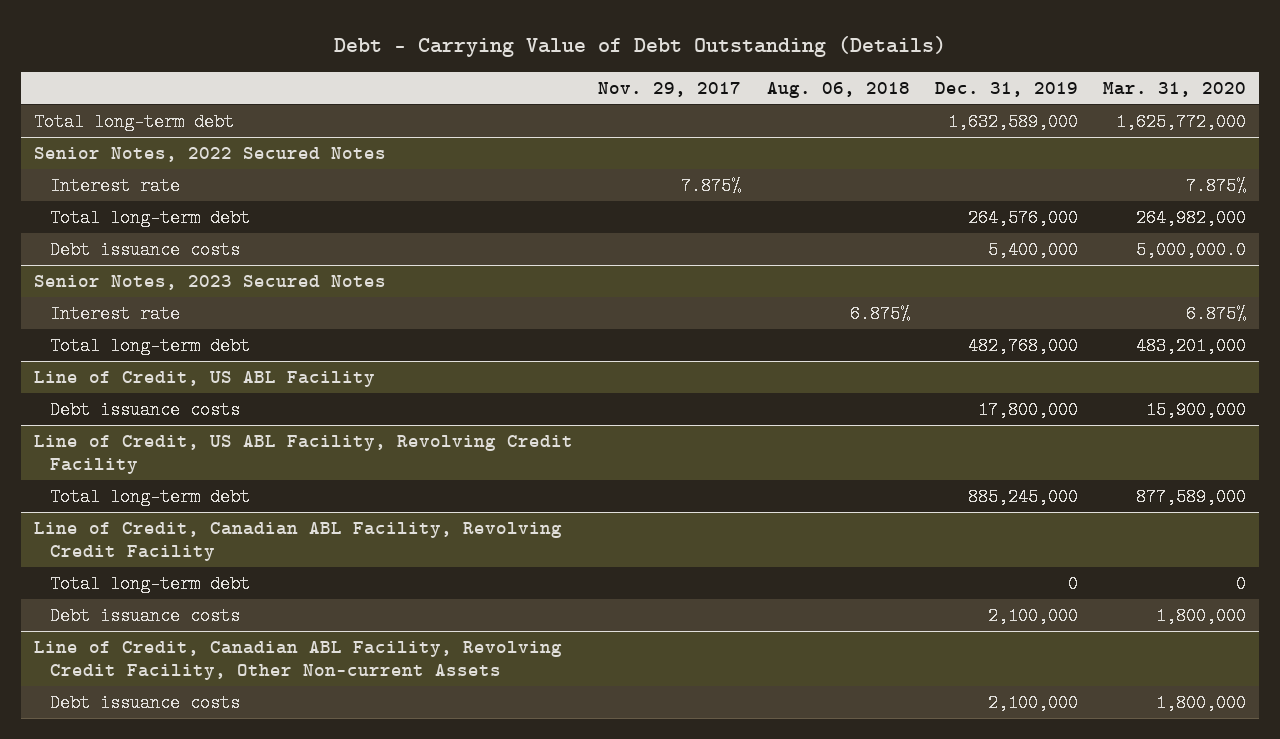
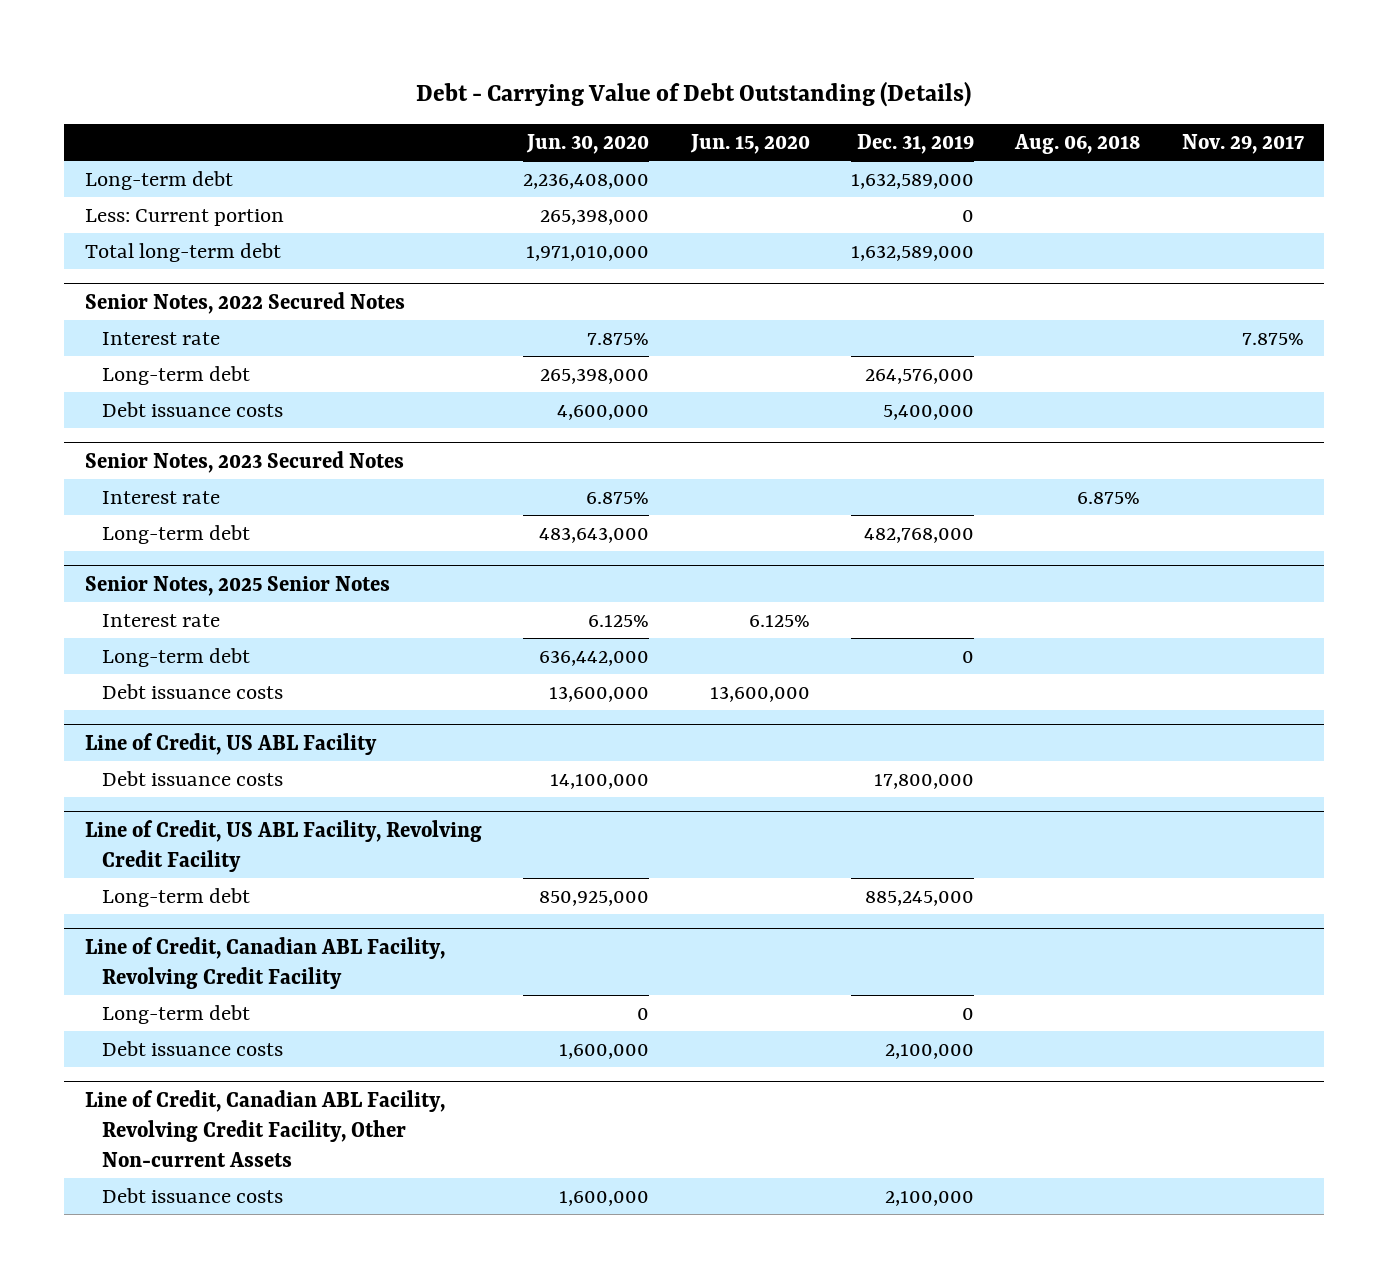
- | Nov. 29, 2017 | Aug. 06, 2018 | Dec. 31, 2019 | Mar. 31, 2020
+ | Jun. 30, 2020 | Jun. 15, 2020 | Dec. 31, 2019 | Aug. 06, 2018 | Nov. 29, 2017
+ Long-term debt | 2,236,408,000 | | 1,632,589,000 | |
+ Less: Current portion | 265,398,000 | | 0 | |
@ Senior Notes, 2022 Secured Notes
- Total long-term debt | | | 264,576,000 | 264,982,000
+ Long-term debt | 265,398,000 | | 264,576,000 | |
@ Senior Notes, 2023 Secured Notes
- Total long-term debt | | | 482,768,000 | 483,201,000
+ Long-term debt | 483,643,000 | | 482,768,000 | |
+ Senior Notes, 2025 Senior Notes
+ Interest rate | 6.125% | 6.125% | | |
+ Long-term debt | 636,442,000 | | 0 | |
+ Debt issuance costs | 13,600,000 | 13,600,000 | | |
@ Line of Credit, US ABL Facility, Revolving Credit Facility
- Total long-term debt | | | 885,245,000 | 877,589,000
+ Long-term debt | 850,925,000 | | 885,245,000 | |
@ Line of Credit, Canadian ABL Facility, Revolving Credit Facility
- Total long-term debt | | | 0 | 0
+ Long-term debt | 0 | | 0 | |

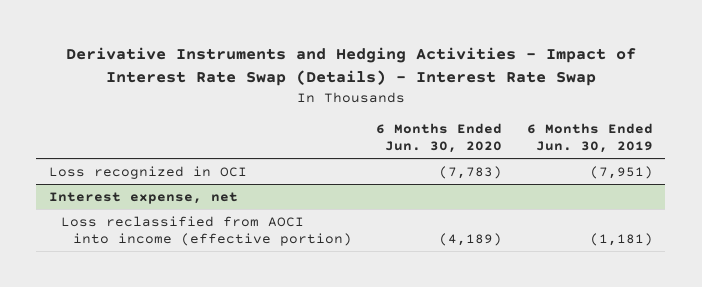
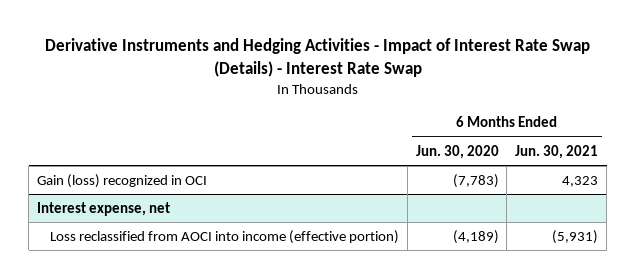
- | 6 Months Ended Jun. 30, 2020 | 6 Months Ended Jun. 30, 2019
+ | 6 Months Ended Jun. 30, 2020 | 6 Months Ended Jun. 30, 2021
- Loss recognized in OCI | (7,783) | (7,951)
+ Gain (loss) recognized in OCI | (7,783) | 4,323

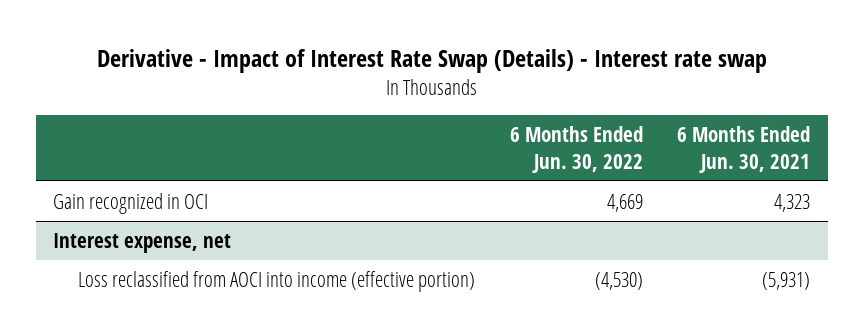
- Derivative Instruments and Hedging Activities - Impact of Interest Rate Swap (Details) - Interest Rate Swap
+ Derivative - Impact of Interest Rate Swap (Details) - Interest rate swap
- | 6 Months Ended Jun. 30, 2020 | 6 Months Ended Jun. 30, 2021
+ | 6 Months Ended Jun. 30, 2022 | 6 Months Ended Jun. 30, 2021
- Gain (loss) recognized in OCI | (7,783) | 4,323
+ Gain recognized in OCI | 4,669 | 4,323

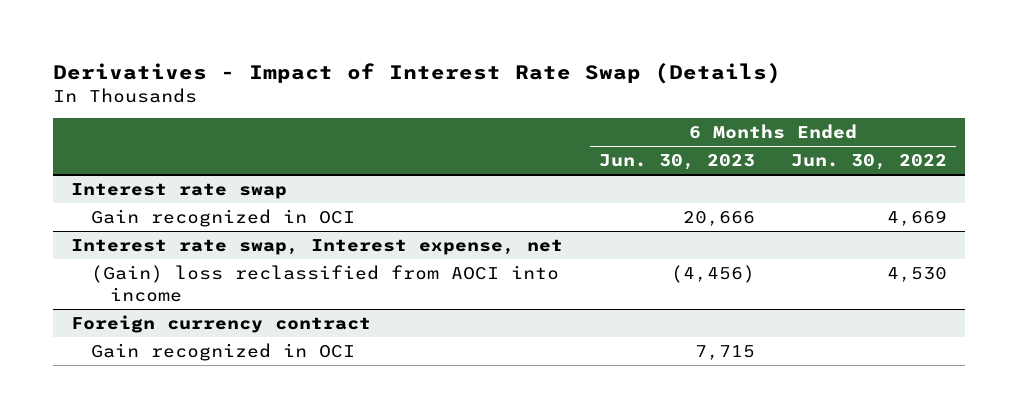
- Derivative - Impact of Interest Rate Swap (Details) - Interest rate swap
+ Derivatives - Impact of Interest Rate Swap (Details)
- | 6 Months Ended Jun. 30, 2022 | 6 Months Ended Jun. 30, 2021
+ | 6 Months Ended Jun. 30, 2023 | 6 Months Ended Jun. 30, 2022
+ Interest rate swap
- Interest expense, net
- Loss reclassified from AOCI into income (effective portion) | (4,530) | (5,931)
+ Interest rate swap, Interest expense, net
+ (Gain) loss reclassified from AOCI into income | (4,456) | 4,530
+ Foreign currency contract
+ Gain recognized in OCI | 7,715 |

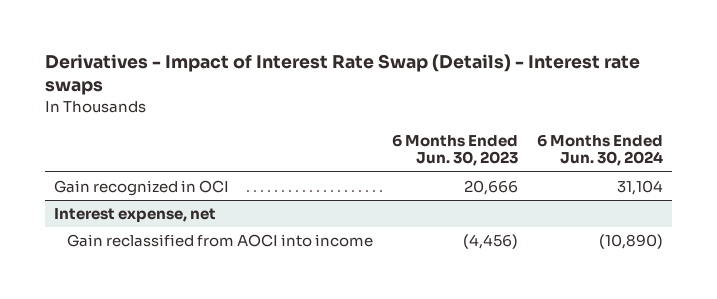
- Derivatives - Impact of Interest Rate Swap (Details)
+ Derivatives - Impact of Interest Rate Swap (Details) - Interest rate swaps
- | 6 Months Ended Jun. 30, 2023 | 6 Months Ended Jun. 30, 2022
+ | 6 Months Ended Jun. 30, 2023 | 6 Months Ended Jun. 30, 2024
- Interest rate swap
- Interest rate swap, Interest expense, net
- (Gain) loss reclassified from AOCI into income | (4,456) | 4,530
- Foreign currency contract
- Gain recognized in OCI | 7,715 |
+ Interest expense, net
+ Gain reclassified from AOCI into income | (4,456) | (10,890)

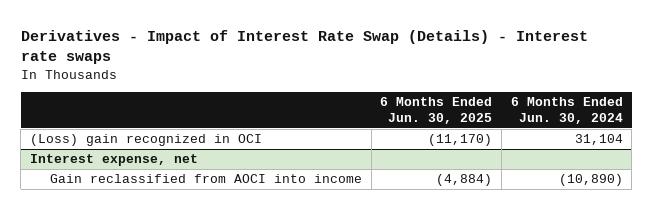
- | 6 Months Ended Jun. 30, 2023 | 6 Months Ended Jun. 30, 2024
+ | 6 Months Ended Jun. 30, 2025 | 6 Months Ended Jun. 30, 2024
- Gain recognized in OCI | 20,666 | 31,104
+ (Loss) gain recognized in OCI | (11,170) | 31,104

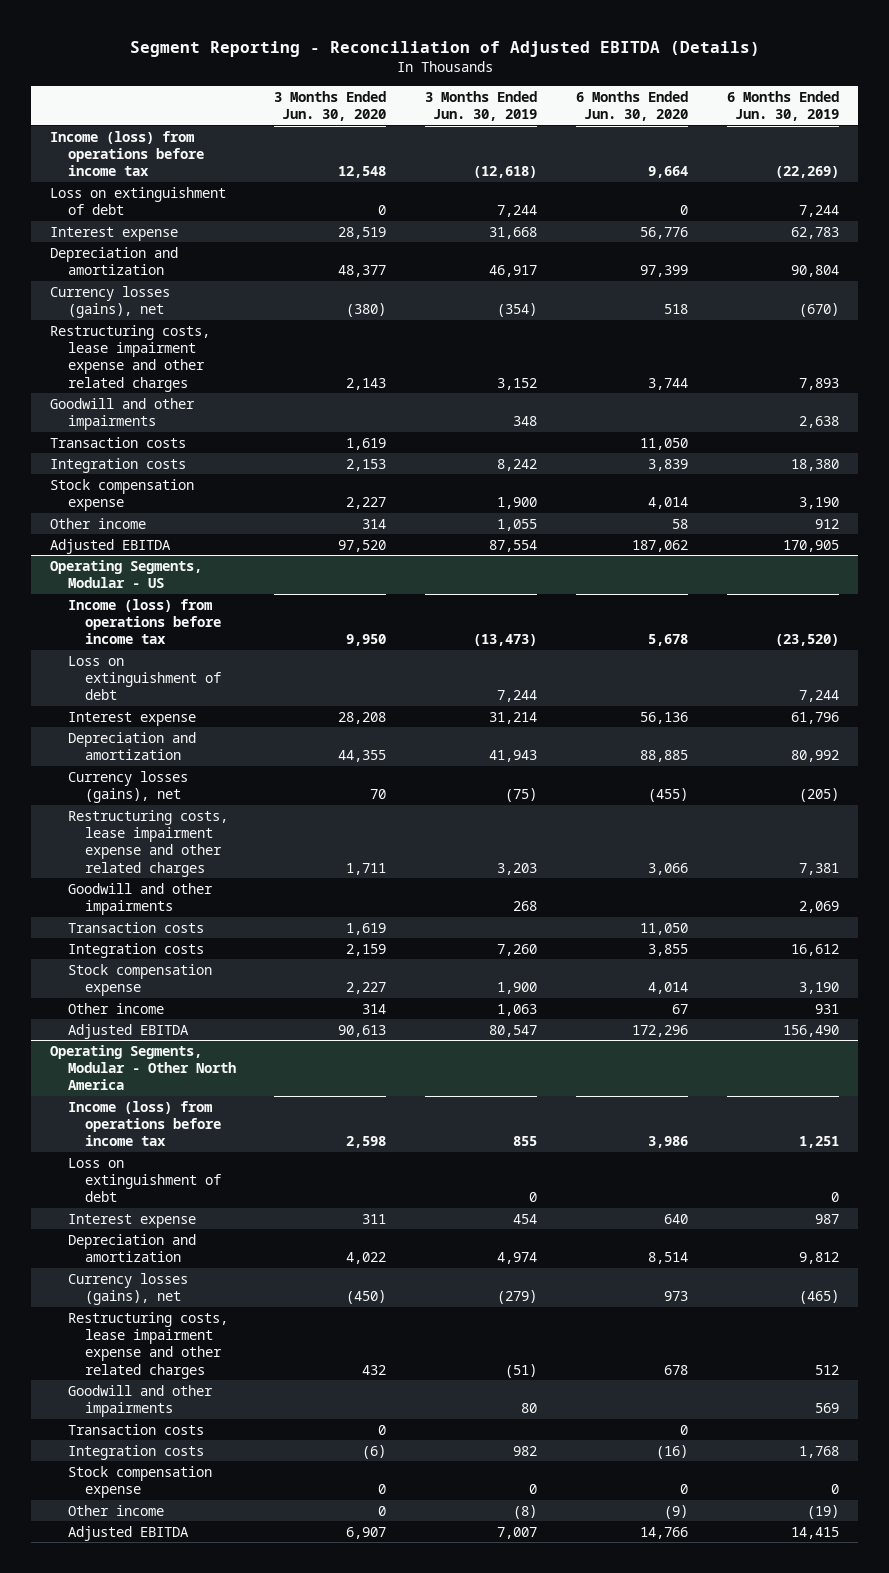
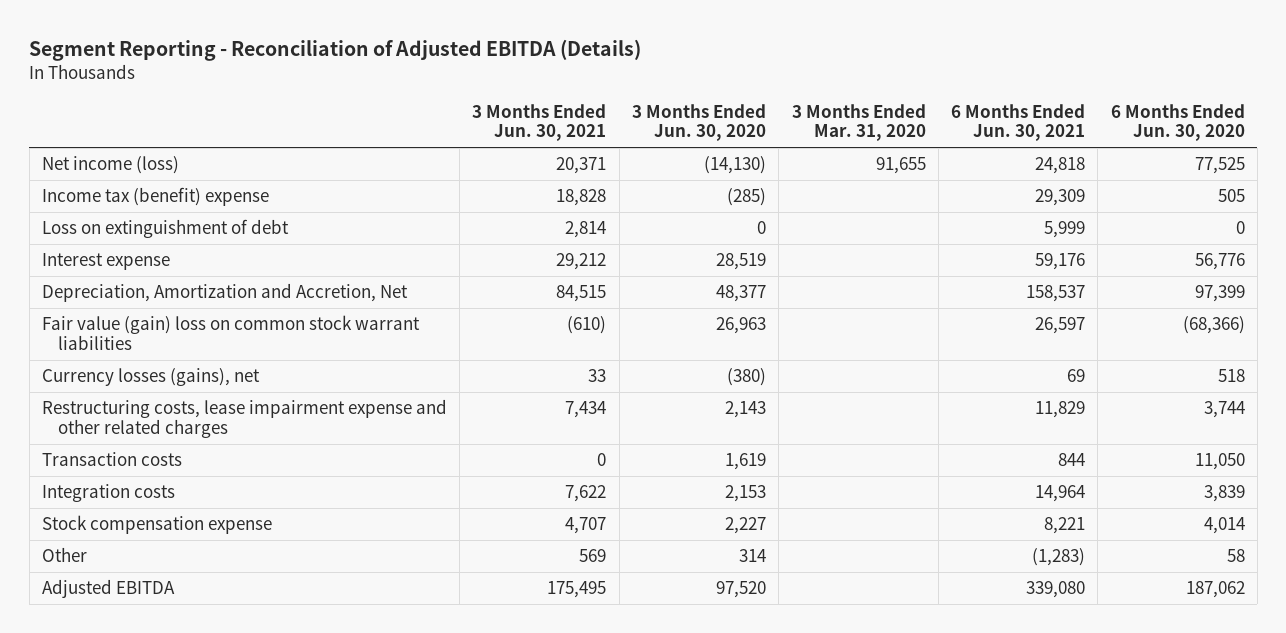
- | 3 Months Ended Jun. 30, 2020 | 3 Months Ended Jun. 30, 2019 | 6 Months Ended Jun. 30, 2020 | 6 Months Ended Jun. 30, 2019
+ | 3 Months Ended Jun. 30, 2021 | 3 Months Ended Jun. 30, 2020 | 3 Months Ended Mar. 31, 2020 | 6 Months Ended Jun. 30, 2021 | 6 Months Ended Jun. 30, 2020
- Income (loss) from operations before income tax | 12,548 | (12,618) | 9,664 | (22,269)
+ Net income (loss) | 20,371 | (14,130) | 91,655 | 24,818 | 77,525
+ Income tax (benefit) expense | 18,828 | (285) | | 29,309 | 505
- Depreciation and amortization | 48,377 | 46,917 | 97,399 | 90,804
+ Depreciation, Amortization and Accretion, Net | 84,515 | 48,377 | | 158,537 | 97,399
+ Fair value (gain) loss on common stock warrant liabilities | (610) | 26,963 | | 26,597 | (68,366)
- Goodwill and other impairments | | 348 | | 2,638
- Other income | 314 | 1,055 | 58 | 912
+ Other | 569 | 314 | | (1,283) | 58
- Operating Segments, Modular - US
- Income (loss) from operations before income tax | 9,950 | (13,473) | 5,678 | (23,520)
- Loss on extinguishment of debt | | 7,244 | | 7,244
- Interest expense | 28,208 | 31,214 | 56,136 | 61,796
- Depreciation and amortization | 44,355 | 41,943 | 88,885 | 80,992
- Currency losses (gains), net | 70 | (75) | (455) | (205)
- Restructuring costs, lease impairment expense and other related charges | 1,711 | 3,203 | 3,066 | 7,381
- Goodwill and other impairments | | 268 | | 2,069
- Transaction costs | 1,619 | | 11,050 |
- Integration costs | 2,159 | 7,260 | 3,855 | 16,612
- Stock compensation expense | 2,227 | 1,900 | 4,014 | 3,190
- Other income | 314 | 1,063 | 67 | 931
- Adjusted EBITDA | 90,613 | 80,547 | 172,296 | 156,490
- Operating Segments, Modular - Other North America
- Income (loss) from operations before income tax | 2,598 | 855 | 3,986 | 1,251
- Loss on extinguishment of debt | | 0 | | 0
- Interest expense | 311 | 454 | 640 | 987
- Depreciation and amortization | 4,022 | 4,974 | 8,514 | 9,812
- Currency losses (gains), net | (450) | (279) | 973 | (465)
- Restructuring costs, lease impairment expense and other related charges | 432 | (51) | 678 | 512
- Goodwill and other impairments | | 80 | | 569
- Transaction costs | 0 | | 0 |
- Integration costs | (6) | 982 | (16) | 1,768
- Stock compensation expense | 0 | 0 | 0 | 0
- Other income | 0 | (8) | (9) | (19)
- Adjusted EBITDA | 6,907 | 7,007 | 14,766 | 14,415

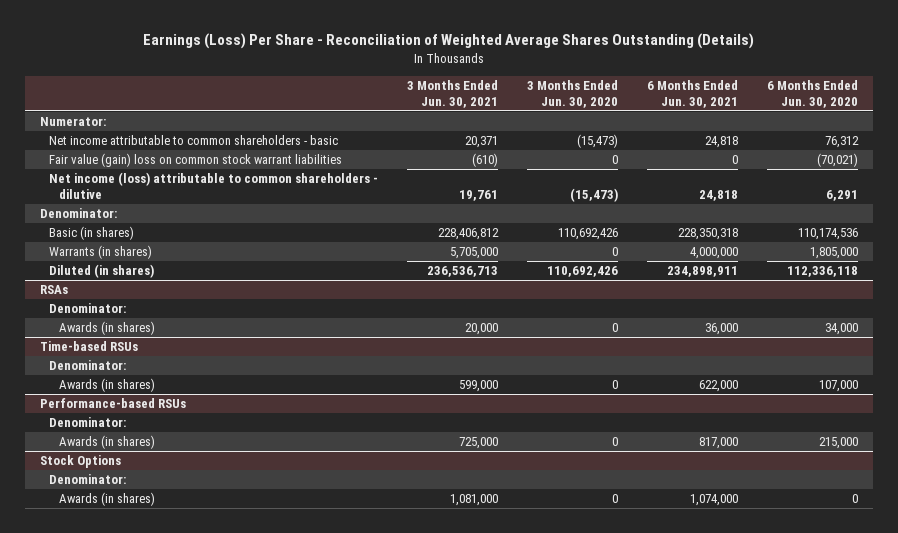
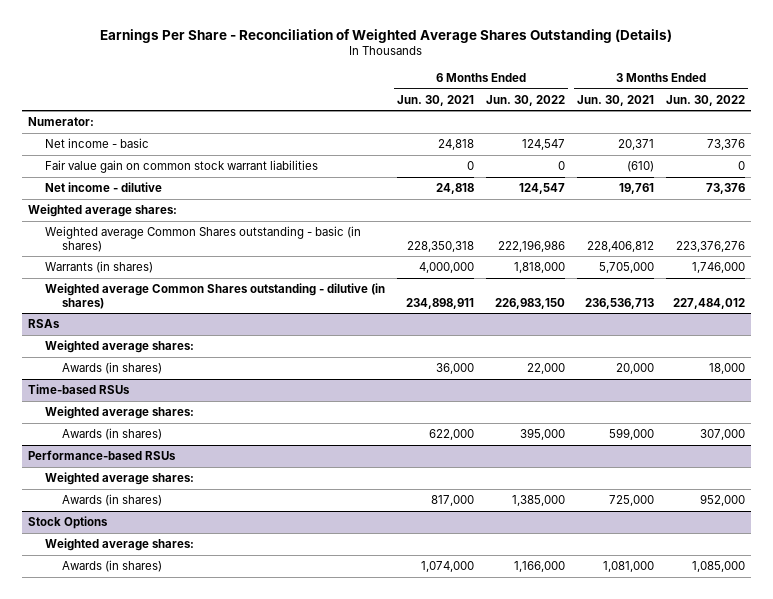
- Earnings (Loss) Per Share - Reconciliation of Weighted Average Shares Outstanding (Details)
+ Earnings Per Share - Reconciliation of Weighted Average Shares Outstanding (Details)
- | 3 Months Ended Jun. 30, 2021 | 3 Months Ended Jun. 30, 2020 | 6 Months Ended Jun. 30, 2021 | 6 Months Ended Jun. 30, 2020
+ | 6 Months Ended Jun. 30, 2021 | 6 Months Ended Jun. 30, 2022 | 3 Months Ended Jun. 30, 2021 | 3 Months Ended Jun. 30, 2022
- Net income attributable to common shareholders - basic | 20,371 | (15,473) | 24,818 | 76,312
- Fair value (gain) loss on common stock warrant liabilities | (610) | 0 | 0 | (70,021)
- Net income (loss) attributable to common shareholders - dilutive | 19,761 | (15,473) | 24,818 | 6,291
- Denominator:
- Basic (in shares) | 228,406,812 | 110,692,426 | 228,350,318 | 110,174,536
+ Net income - basic | 24,818 | 124,547 | 20,371 | 73,376
+ Fair value gain on common stock warrant liabilities | 0 | 0 | (610) | 0
+ Net income - dilutive | 24,818 | 124,547 | 19,761 | 73,376
+ Weighted average shares:
+ Weighted average Common Shares outstanding - basic (in shares) | 228,350,318 | 222,196,986 | 228,406,812 | 223,376,276
- Diluted (in shares) | 236,536,713 | 110,692,426 | 234,898,911 | 112,336,118
+ Weighted average Common Shares outstanding - dilutive (in shares) | 234,898,911 | 226,983,150 | 236,536,713 | 227,484,012
@ RSAs
- Denominator:
+ Weighted average shares:
@ Time-based RSUs
- Denominator:
+ Weighted average shares:
@ Performance-based RSUs
- Denominator:
+ Weighted average shares:
@ Stock Options
- Denominator:
+ Weighted average shares:

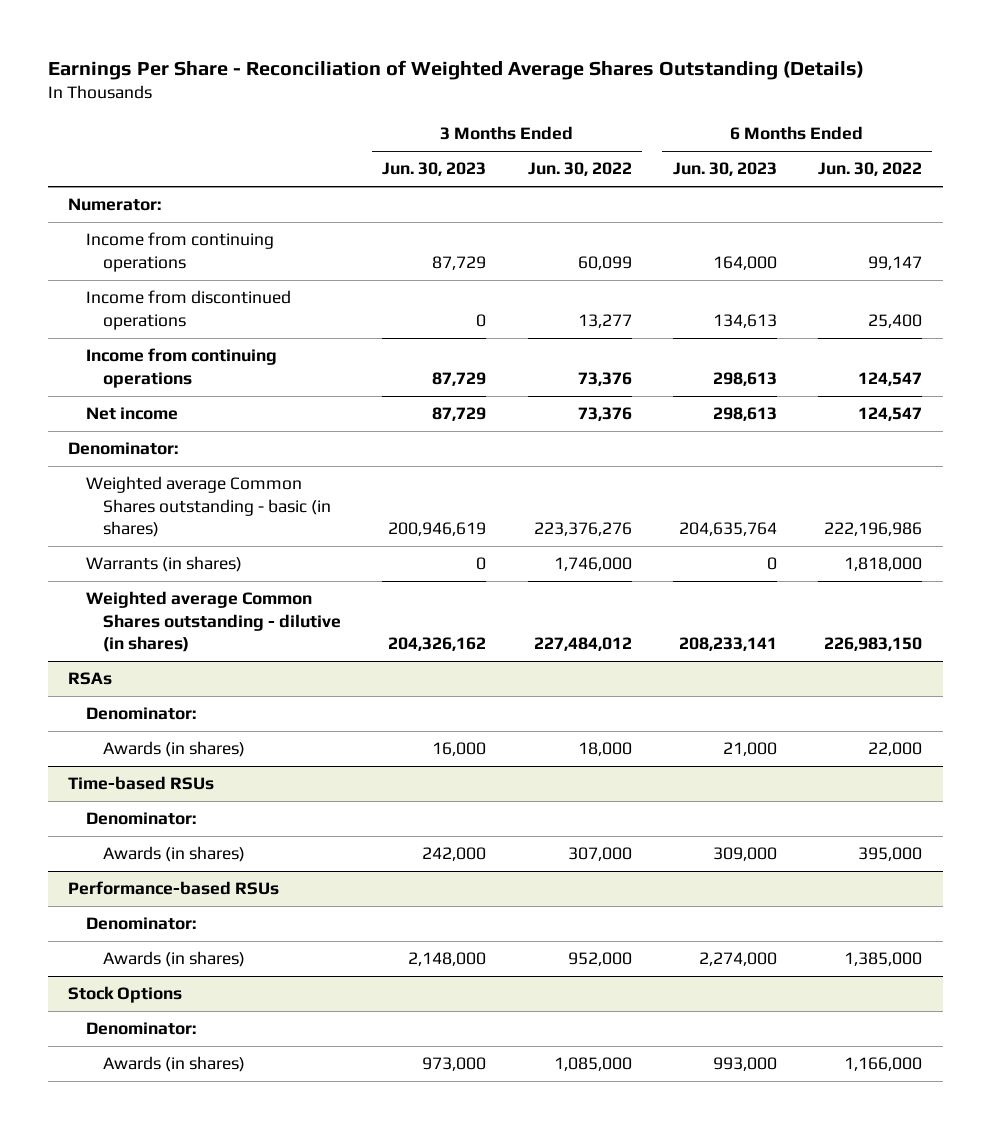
- | 6 Months Ended Jun. 30, 2021 | 6 Months Ended Jun. 30, 2022 | 3 Months Ended Jun. 30, 2021 | 3 Months Ended Jun. 30, 2022
+ | 3 Months Ended Jun. 30, 2023 | 3 Months Ended Jun. 30, 2022 | 6 Months Ended Jun. 30, 2023 | 6 Months Ended Jun. 30, 2022
- Net income - basic | 24,818 | 124,547 | 20,371 | 73,376
- Fair value gain on common stock warrant liabilities | 0 | 0 | (610) | 0
- Net income - dilutive | 24,818 | 124,547 | 19,761 | 73,376
- Weighted average shares:
+ Income from continuing operations | 87,729 | 60,099 | 164,000 | 99,147
+ Income from discontinued operations | 0 | 13,277 | 134,613 | 25,400
+ Income from continuing operations | 87,729 | 73,376 | 298,613 | 124,547
+ Net income | 87,729 | 73,376 | 298,613 | 124,547
+ Denominator:
@ RSAs
- Weighted average shares:
+ Denominator:
@ Time-based RSUs
- Weighted average shares:
+ Denominator:
@ Performance-based RSUs
- Weighted average shares:
+ Denominator:
@ Stock Options
- Weighted average shares:
+ Denominator:

